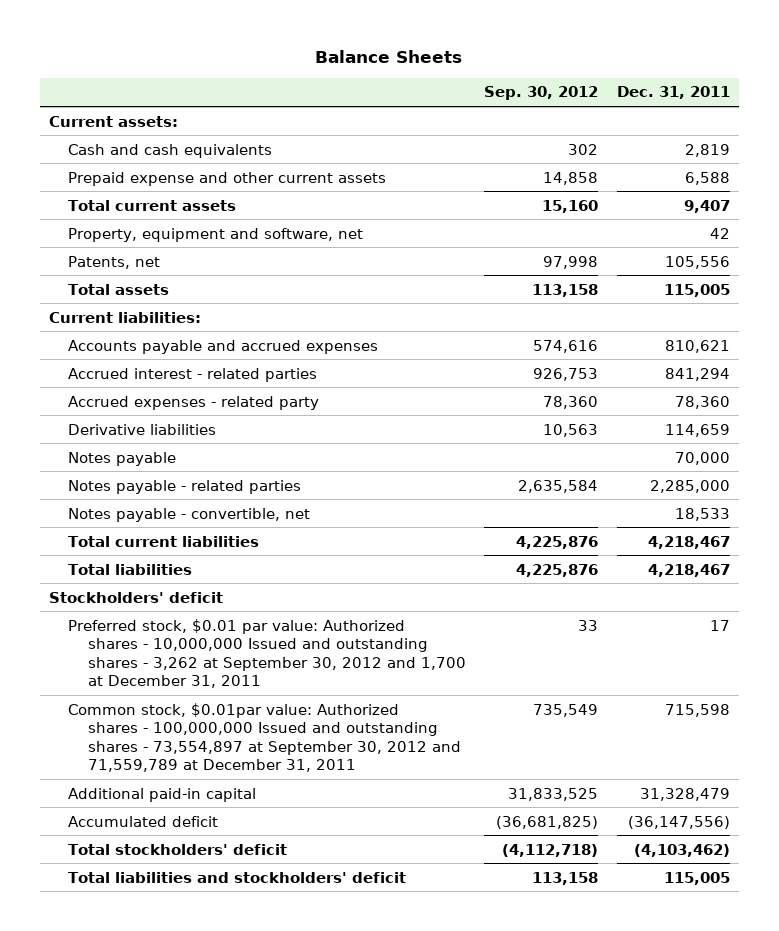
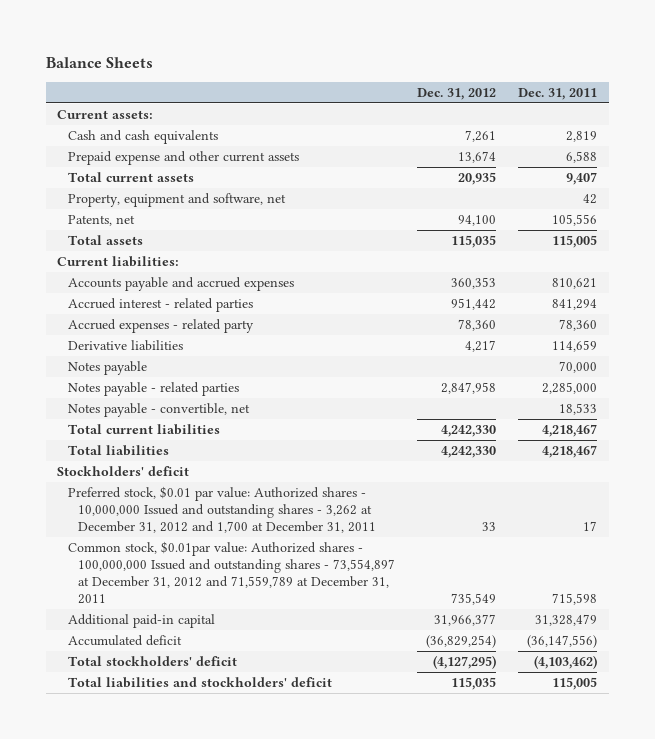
- | Sep. 30, 2012 | Dec. 31, 2011
+ | Dec. 31, 2012 | Dec. 31, 2011
- Preferred stock, $0.01 par value: Authorized shares - 10,000,000 Issued and outstanding shares - 3,262 at September 30, 2012 and 1,700 at December 31, 2011 | 33 | 17
- Common stock, $0.01par value: Authorized shares - 100,000,000 Issued and outstanding shares - 73,554,897 at September 30, 2012 and 71,559,789 at December 31, 2011 | 735,549 | 715,598
+ Preferred stock, $0.01 par value: Authorized shares - 10,000,000 Issued and outstanding shares - 3,262 at December 31, 2012 and 1,700 at December 31, 2011 | 33 | 17
+ Common stock, $0.01par value: Authorized shares - 100,000,000 Issued and outstanding shares - 73,554,897 at December 31, 2012 and 71,559,789 at December 31, 2011 | 735,549 | 715,598

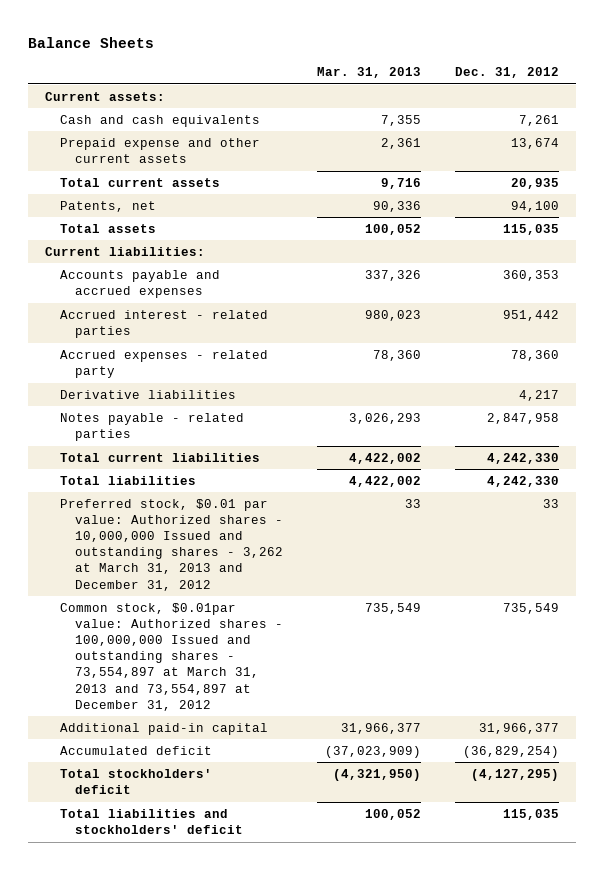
- | Dec. 31, 2012 | Dec. 31, 2011
+ | Mar. 31, 2013 | Dec. 31, 2012
- Property, equipment and software, net | | 42
- Notes payable | | 70,000
- Notes payable - convertible, net | | 18,533
- Stockholders' deficit
- Preferred stock, $0.01 par value: Authorized shares - 10,000,000 Issued and outstanding shares - 3,262 at December 31, 2012 and 1,700 at December 31, 2011 | 33 | 17
- Common stock, $0.01par value: Authorized shares - 100,000,000 Issued and outstanding shares - 73,554,897 at December 31, 2012 and 71,559,789 at December 31, 2011 | 735,549 | 715,598
+ Preferred stock, $0.01 par value: Authorized shares - 10,000,000 Issued and outstanding shares - 3,262 at March 31, 2013 and December 31, 2012 | 33 | 33
+ Common stock, $0.01par value: Authorized shares - 100,000,000 Issued and outstanding shares - 73,554,897 at March 31, 2013 and 73,554,897 at December 31, 2012 | 735,549 | 735,549

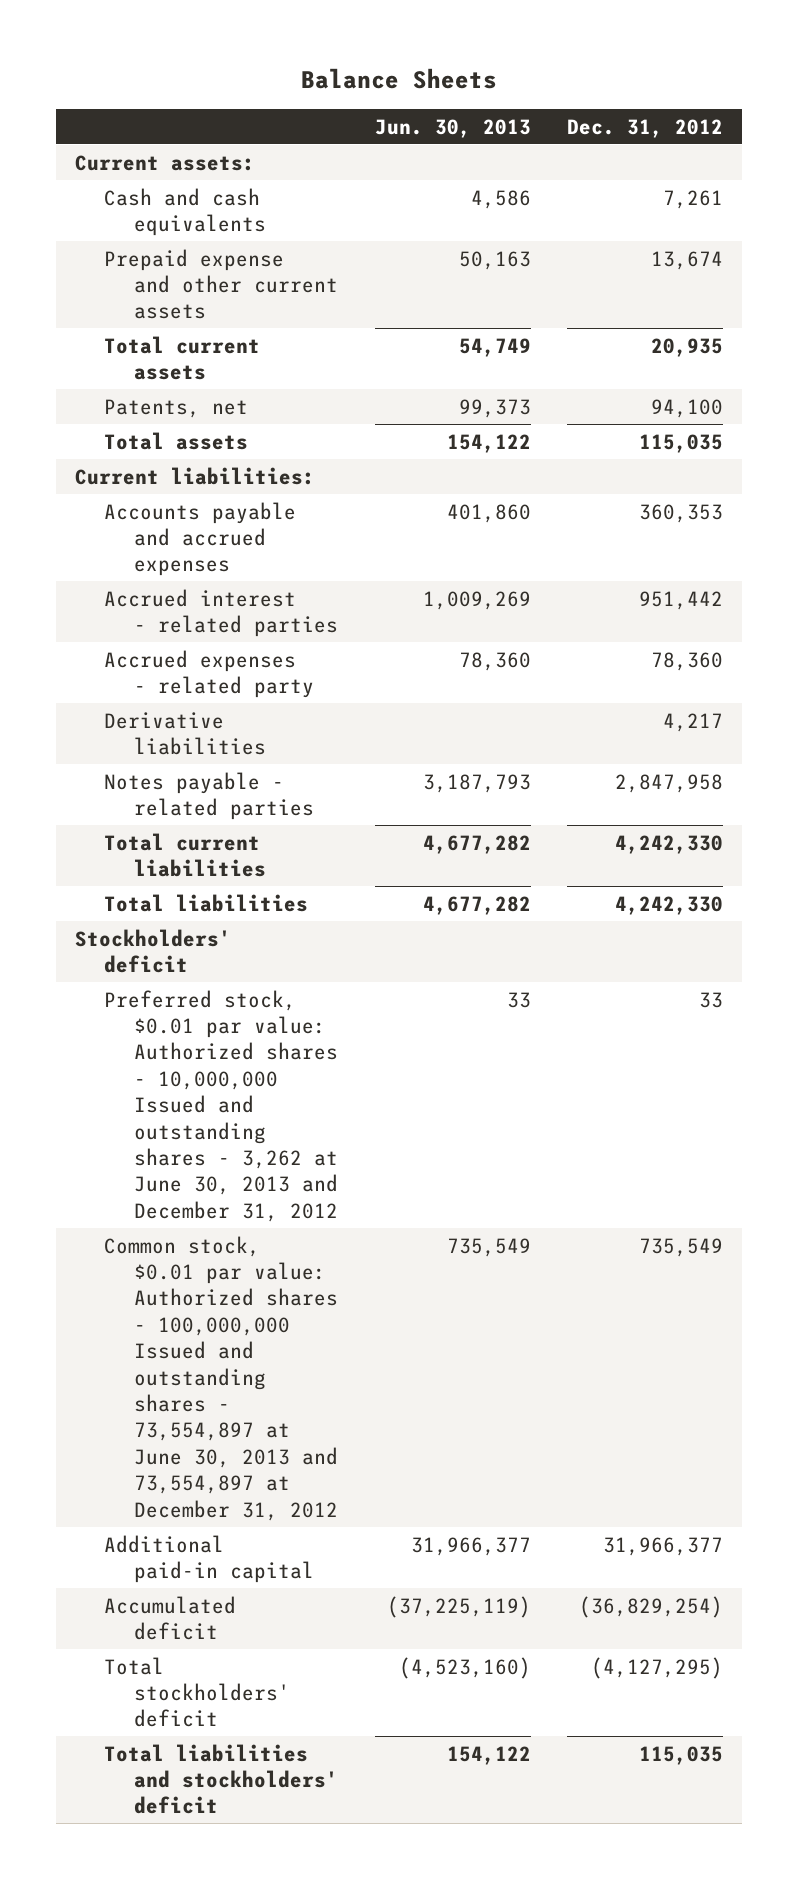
- | Mar. 31, 2013 | Dec. 31, 2012
+ | Jun. 30, 2013 | Dec. 31, 2012
- Preferred stock, $0.01 par value: Authorized shares - 10,000,000 Issued and outstanding shares - 3,262 at March 31, 2013 and December 31, 2012 | 33 | 33
- Common stock, $0.01par value: Authorized shares - 100,000,000 Issued and outstanding shares - 73,554,897 at March 31, 2013 and 73,554,897 at December 31, 2012 | 735,549 | 735,549
+ Stockholders' deficit
+ Preferred stock, $0.01 par value: Authorized shares - 10,000,000 Issued and outstanding shares - 3,262 at June 30, 2013 and December 31, 2012 | 33 | 33
+ Common stock, $0.01 par value: Authorized shares - 100,000,000 Issued and outstanding shares - 73,554,897 at June 30, 2013 and 73,554,897 at December 31, 2012 | 735,549 | 735,549

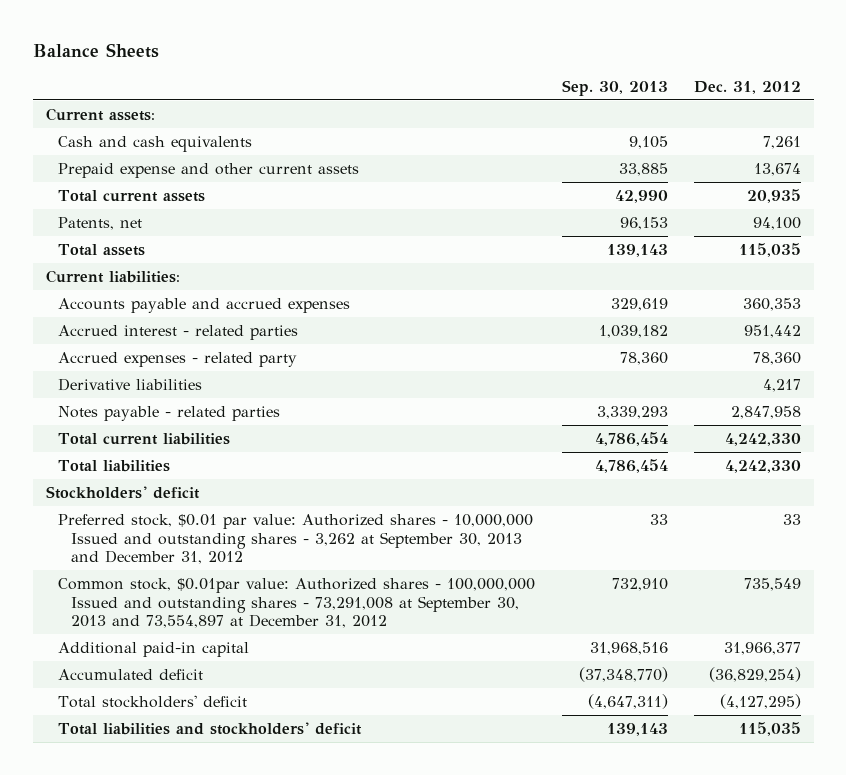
- | Jun. 30, 2013 | Dec. 31, 2012
+ | Sep. 30, 2013 | Dec. 31, 2012
- Preferred stock, $0.01 par value: Authorized shares - 10,000,000 Issued and outstanding shares - 3,262 at June 30, 2013 and December 31, 2012 | 33 | 33
- Common stock, $0.01 par value: Authorized shares - 100,000,000 Issued and outstanding shares - 73,554,897 at June 30, 2013 and 73,554,897 at December 31, 2012 | 735,549 | 735,549
+ Preferred stock, $0.01 par value: Authorized shares - 10,000,000 Issued and outstanding shares - 3,262 at September 30, 2013 and December 31, 2012 | 33 | 33
+ Common stock, $0.01par value: Authorized shares - 100,000,000 Issued and outstanding shares - 73,291,008 at September 30, 2013 and 73,554,897 at December 31, 2012 | 732,910 | 735,549

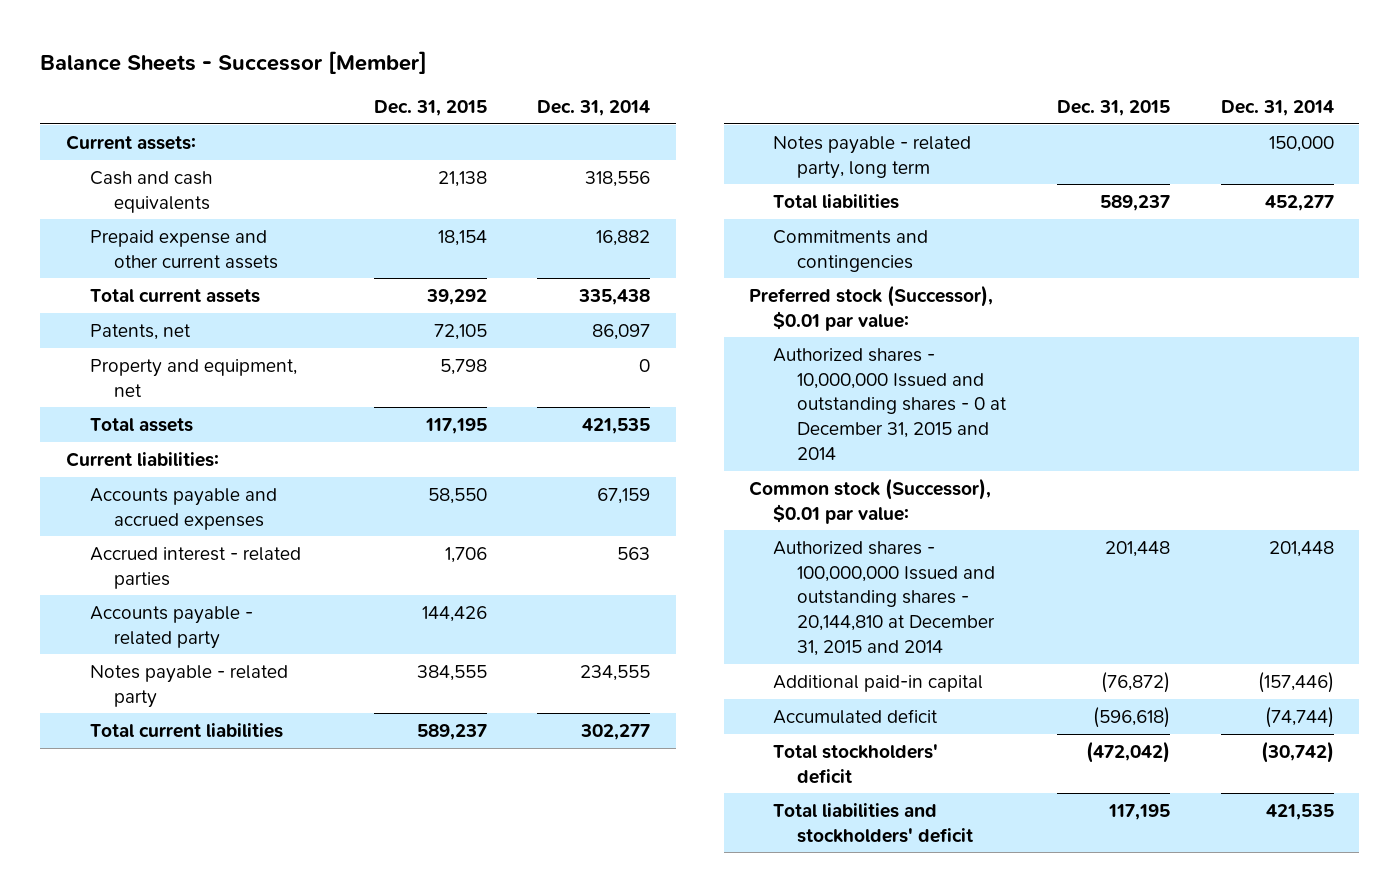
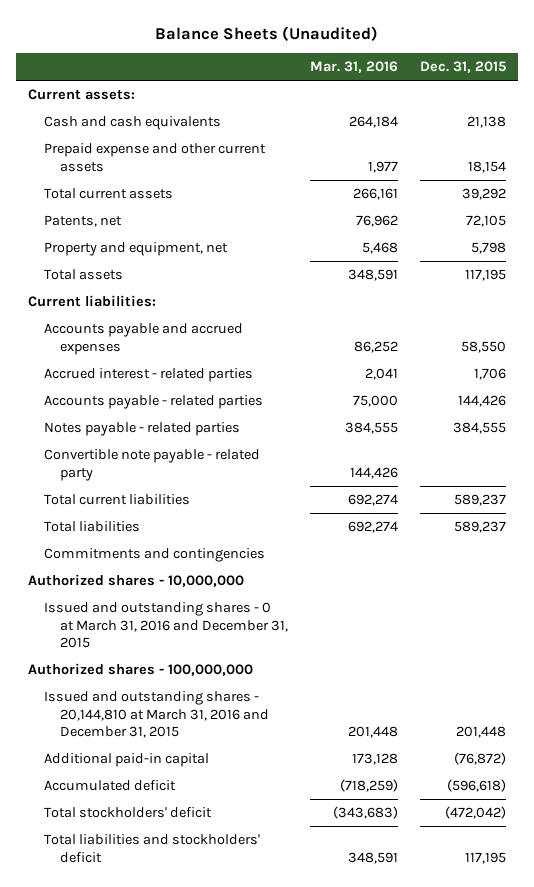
- Balance Sheets - Successor [Member]
+ Balance Sheets (Unaudited)
- | Dec. 31, 2015 | Dec. 31, 2014
+ | Mar. 31, 2016 | Dec. 31, 2015
- Accounts payable - related party | 144,426 |
- Notes payable - related party | 384,555 | 234,555
+ Accounts payable - related parties | 75,000 | 144,426
+ Notes payable - related parties | 384,555 | 384,555
+ Convertible note payable - related party | 144,426 |
- Notes payable - related party, long term | | 150,000
- Preferred stock (Successor), $0.01 par value:
- Authorized shares - 10,000,000 Issued and outstanding shares - 0 at December 31, 2015 and 2014
- Common stock (Successor), $0.01 par value:
- Authorized shares - 100,000,000 Issued and outstanding shares - 20,144,810 at December 31, 2015 and 2014 | 201,448 | 201,448
+ Authorized shares - 10,000,000
+ Issued and outstanding shares - 0 at March 31, 2016 and December 31, 2015
+ Authorized shares - 100,000,000
+ Issued and outstanding shares - 20,144,810 at March 31, 2016 and December 31, 2015 | 201,448 | 201,448

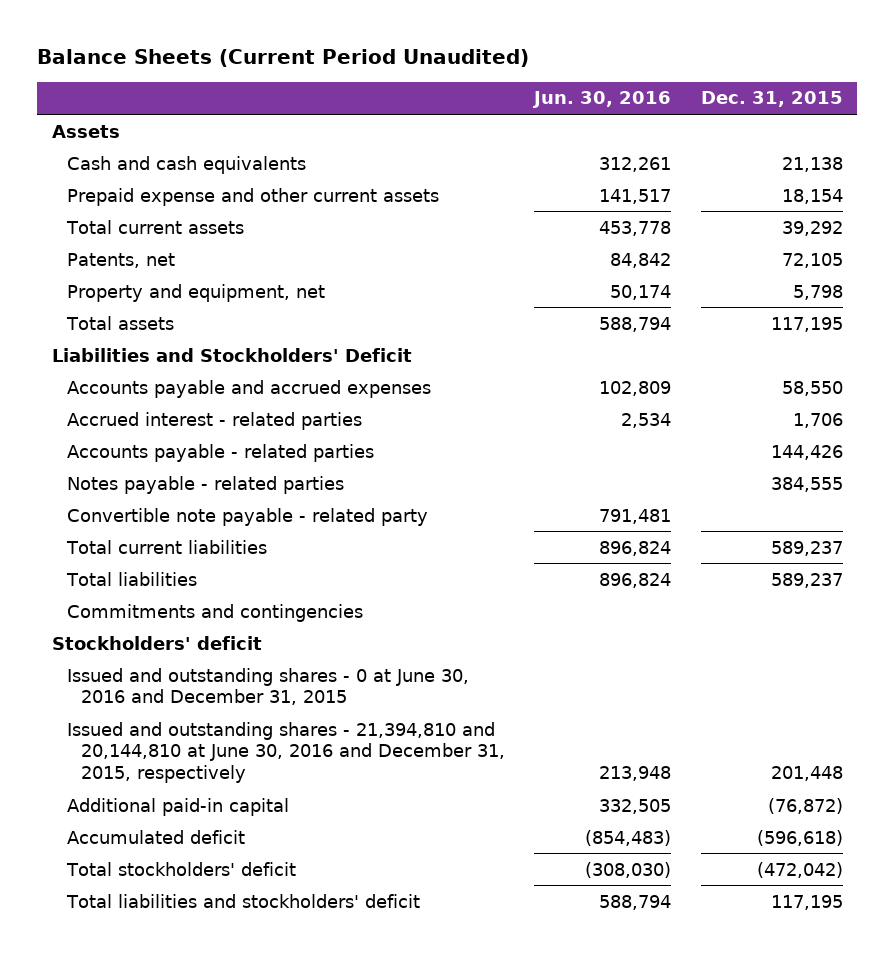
- Balance Sheets (Unaudited)
+ Balance Sheets (Current Period Unaudited)
- | Mar. 31, 2016 | Dec. 31, 2015
+ | Jun. 30, 2016 | Dec. 31, 2015
- Current assets:
+ Assets
- Current liabilities:
+ Liabilities and Stockholders' Deficit
- Authorized shares - 10,000,000
- Issued and outstanding shares - 0 at March 31, 2016 and December 31, 2015
- Authorized shares - 100,000,000
- Issued and outstanding shares - 20,144,810 at March 31, 2016 and December 31, 2015 | 201,448 | 201,448
+ Stockholders' deficit
+ Issued and outstanding shares - 0 at June 30, 2016 and December 31, 2015
+ Issued and outstanding shares - 21,394,810 and 20,144,810 at June 30, 2016 and December 31, 2015, respectively | 213,948 | 201,448

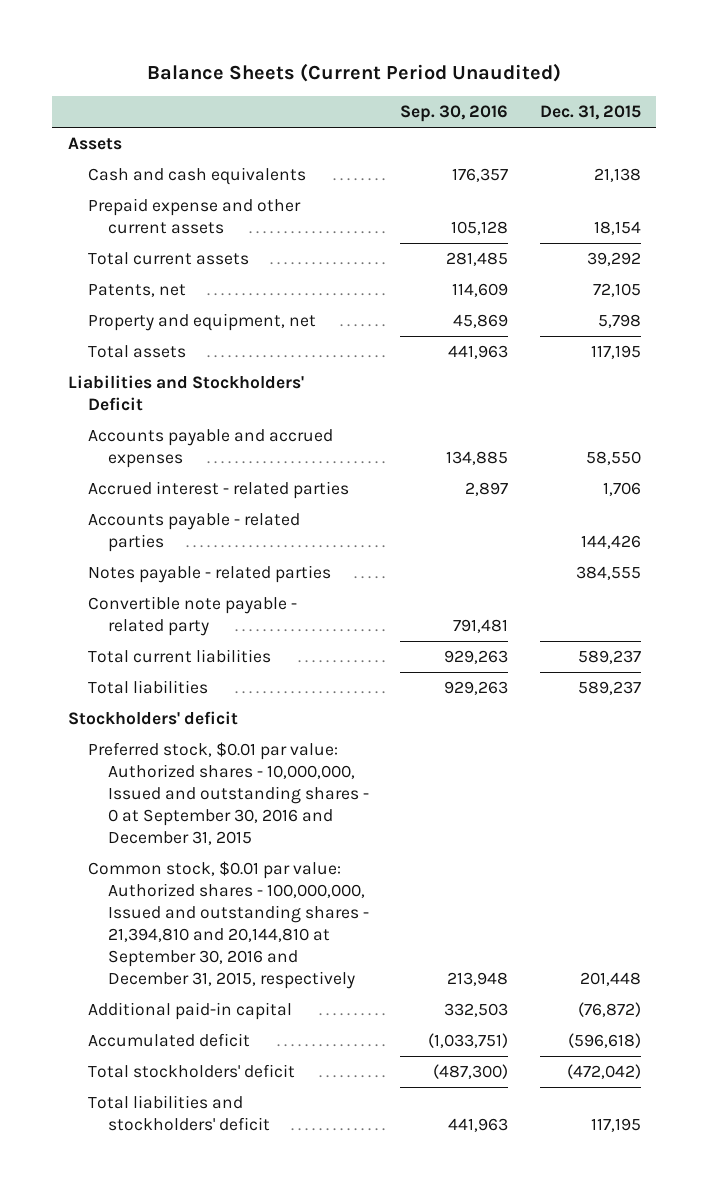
- | Jun. 30, 2016 | Dec. 31, 2015
+ | Sep. 30, 2016 | Dec. 31, 2015
- Commitments and contingencies
- Issued and outstanding shares - 0 at June 30, 2016 and December 31, 2015
- Issued and outstanding shares - 21,394,810 and 20,144,810 at June 30, 2016 and December 31, 2015, respectively | 213,948 | 201,448
+ Preferred stock, $0.01 par value: Authorized shares - 10,000,000, Issued and outstanding shares - 0 at September 30, 2016 and December 31, 2015
+ Common stock, $0.01 par value: Authorized shares - 100,000,000, Issued and outstanding shares - 21,394,810 and 20,144,810 at September 30, 2016 and December 31, 2015, respectively | 213,948 | 201,448

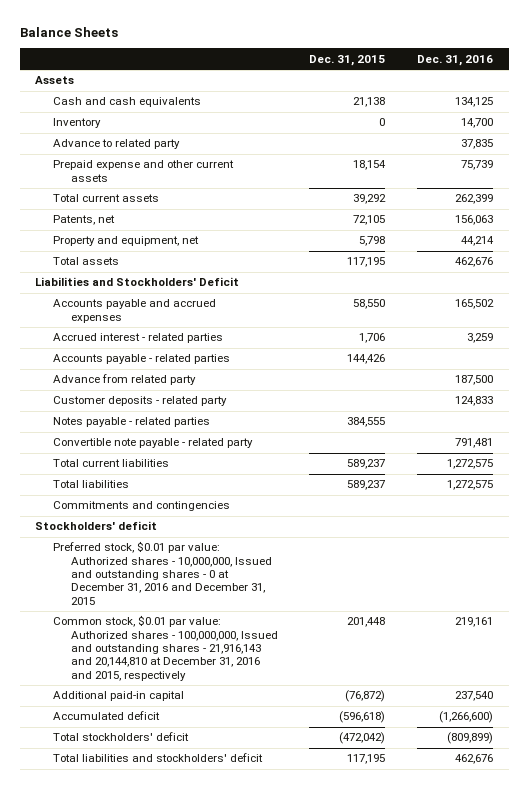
- Balance Sheets (Current Period Unaudited)
+ Balance Sheets
- | Sep. 30, 2016 | Dec. 31, 2015
+ | Dec. 31, 2015 | Dec. 31, 2016
+ Inventory | 0 | 14,700
+ Advance to related party | | 37,835
+ Advance from related party | | 187,500
+ Customer deposits - related party | | 124,833
+ Commitments and contingencies
- Preferred stock, $0.01 par value: Authorized shares - 10,000,000, Issued and outstanding shares - 0 at September 30, 2016 and December 31, 2015
- Common stock, $0.01 par value: Authorized shares - 100,000,000, Issued and outstanding shares - 21,394,810 and 20,144,810 at September 30, 2016 and December 31, 2015, respectively | 213,948 | 201,448
+ Preferred stock, $0.01 par value: Authorized shares - 10,000,000, Issued and outstanding shares - 0 at December 31, 2016 and December 31, 2015
+ Common stock, $0.01 par value: Authorized shares - 100,000,000, Issued and outstanding shares - 21,916,143 and 20,144,810 at December 31, 2016 and 2015, respectively | 201,448 | 219,161

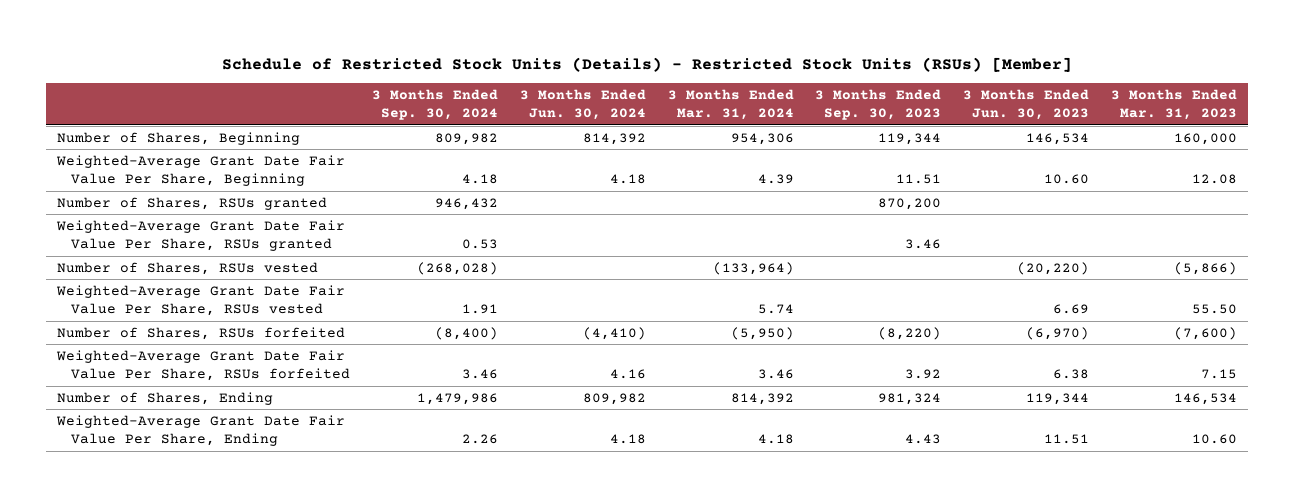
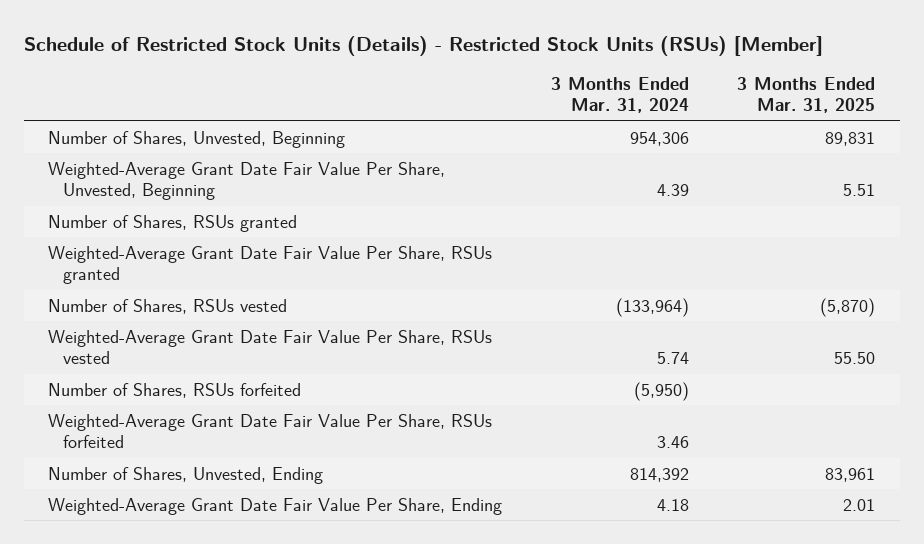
- | 3 Months Ended Sep. 30, 2024 | 3 Months Ended Jun. 30, 2024 | 3 Months Ended Mar. 31, 2024 | 3 Months Ended Sep. 30, 2023 | 3 Months Ended Jun. 30, 2023 | 3 Months Ended Mar. 31, 2023
+ | 3 Months Ended Mar. 31, 2024 | 3 Months Ended Mar. 31, 2025
- Number of Shares, Beginning | 809,982 | 814,392 | 954,306 | 119,344 | 146,534 | 160,000
- Weighted-Average Grant Date Fair Value Per Share, Beginning | 4.18 | 4.18 | 4.39 | 11.51 | 10.60 | 12.08
+ Number of Shares, Unvested, Beginning | 954,306 | 89,831
+ Weighted-Average Grant Date Fair Value Per Share, Unvested, Beginning | 4.39 | 5.51
- Number of Shares, Ending | 1,479,986 | 809,982 | 814,392 | 981,324 | 119,344 | 146,534
+ Number of Shares, Unvested, Ending | 814,392 | 83,961

